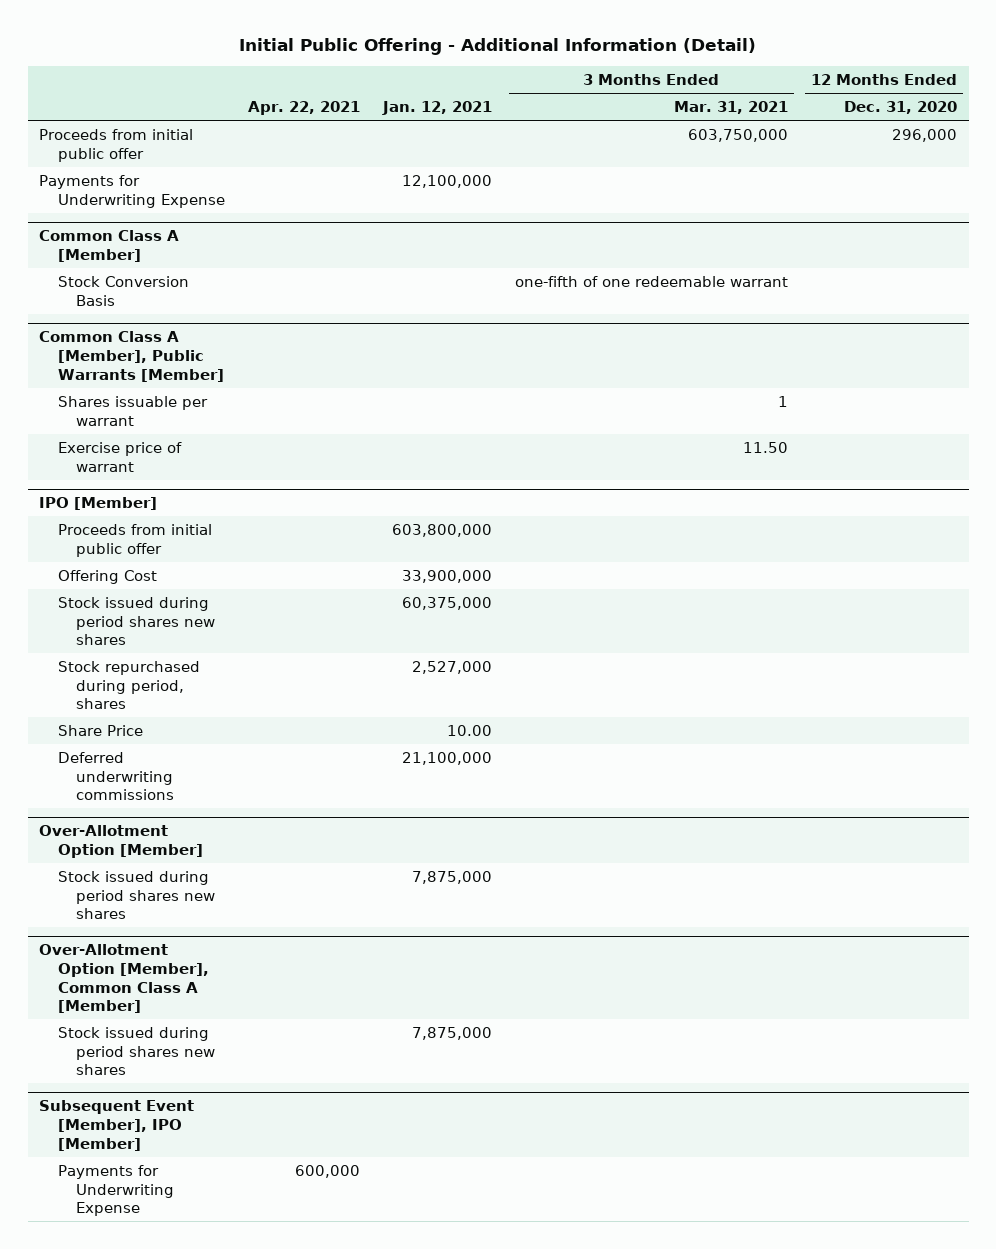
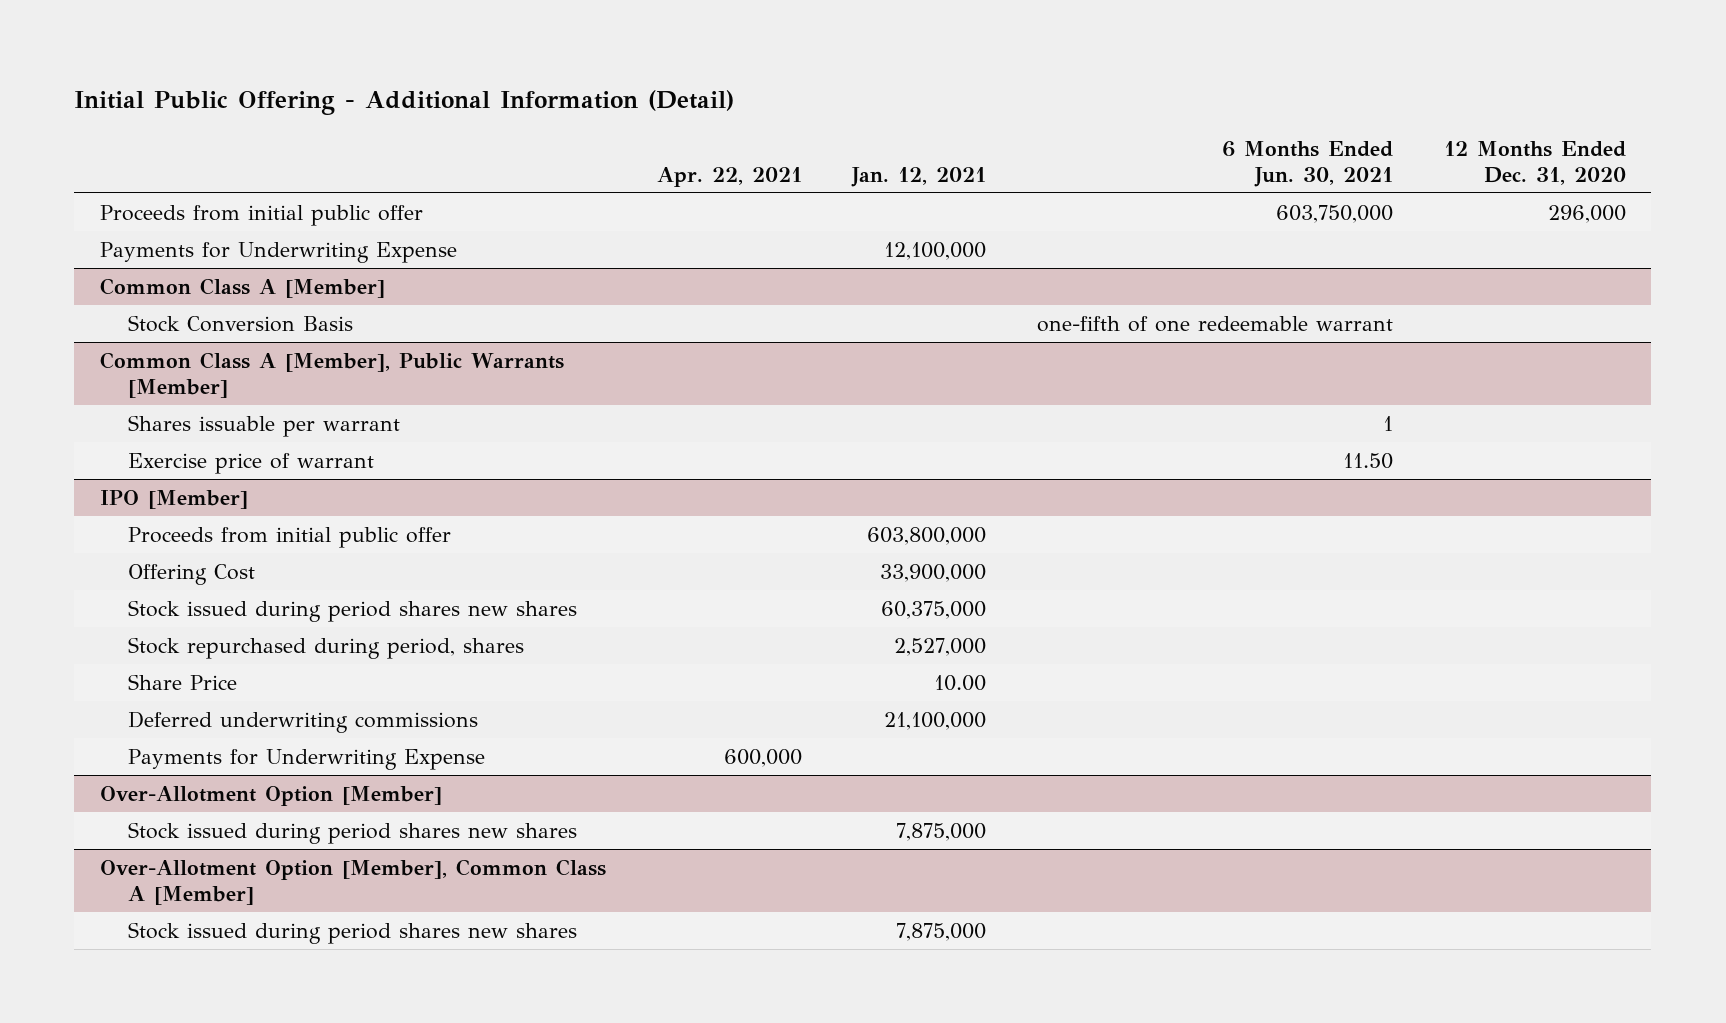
- | Apr. 22, 2021 | Jan. 12, 2021 | 3 Months Ended Mar. 31, 2021 | 12 Months Ended Dec. 31, 2020
+ | Apr. 22, 2021 | Jan. 12, 2021 | 6 Months Ended Jun. 30, 2021 | 12 Months Ended Dec. 31, 2020
@ IPO [Member]
+ Payments for Underwriting Expense | 600,000 | | |
- Subsequent Event [Member], IPO [Member]
- Payments for Underwriting Expense | 600,000 | | |

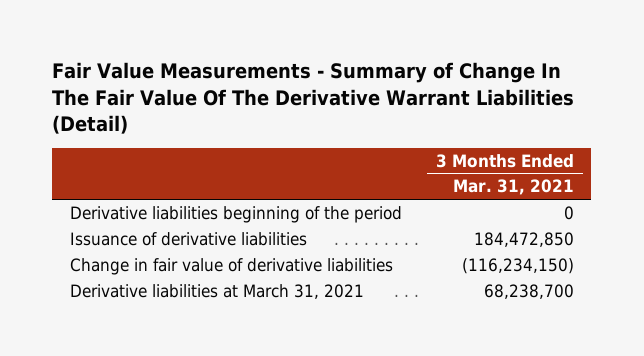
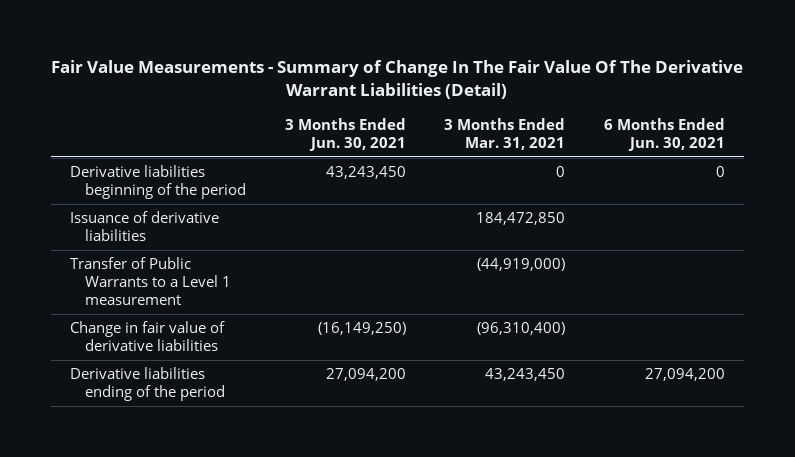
- | 3 Months Ended Mar. 31, 2021
+ | 3 Months Ended Jun. 30, 2021 | 3 Months Ended Mar. 31, 2021 | 6 Months Ended Jun. 30, 2021
- Change in fair value of derivative liabilities | (116,234,150)
- Derivative liabilities at March 31, 2021 | 68,238,700
+ Transfer of Public Warrants to a Level 1 measurement | | (44,919,000) |
+ Change in fair value of derivative liabilities | (16,149,250) | (96,310,400) |
+ Derivative liabilities ending of the period | 27,094,200 | 43,243,450 | 27,094,200

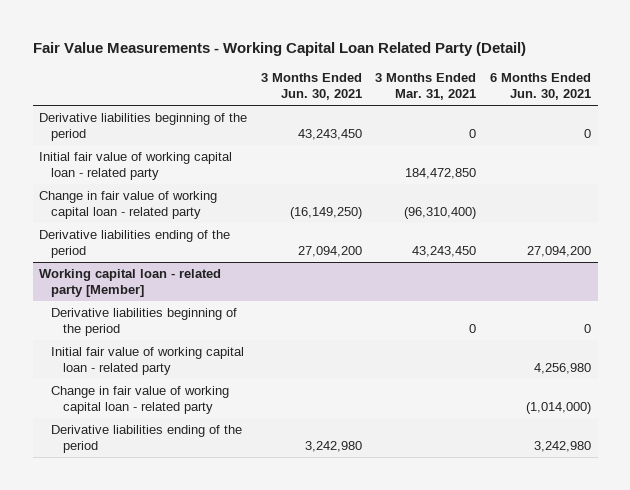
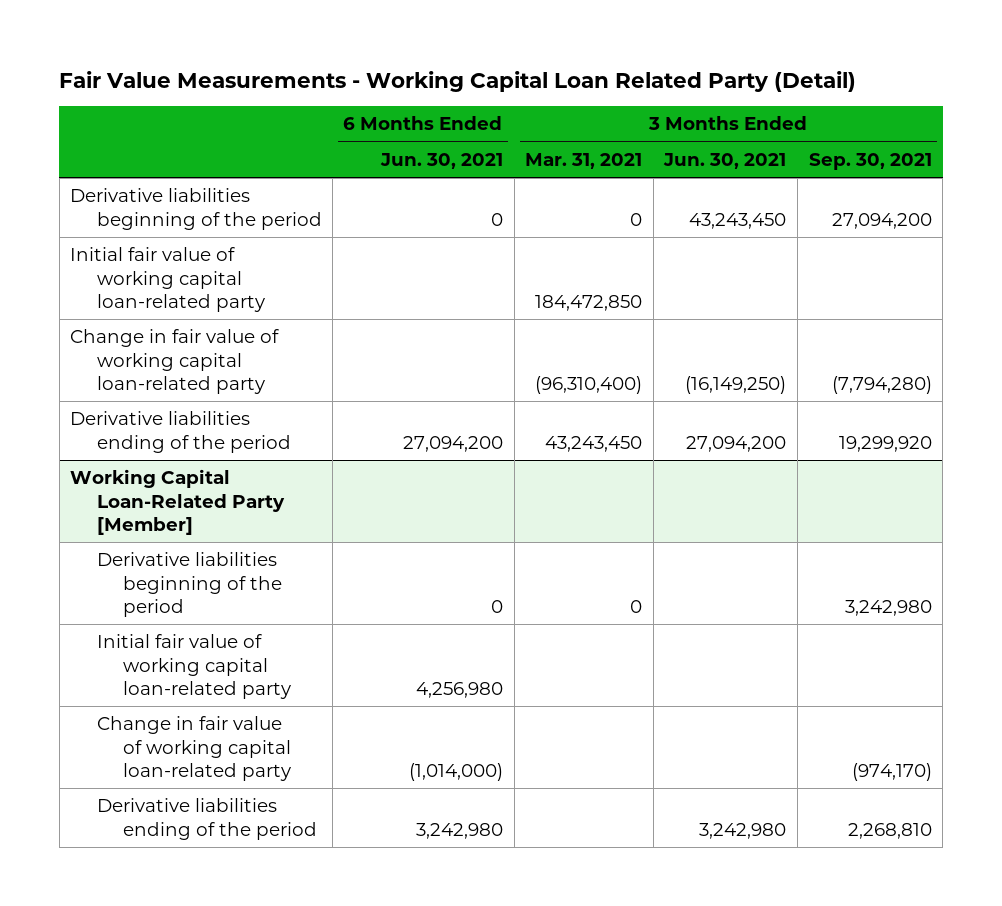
- | 3 Months Ended Jun. 30, 2021 | 3 Months Ended Mar. 31, 2021 | 6 Months Ended Jun. 30, 2021
+ | 6 Months Ended Jun. 30, 2021 | 3 Months Ended Mar. 31, 2021 | 3 Months Ended Jun. 30, 2021 | 3 Months Ended Sep. 30, 2021
- Initial fair value of working capital loan - related party | | 184,472,850 |
- Change in fair value of working capital loan - related party | (16,149,250) | (96,310,400) |
+ Initial fair value of working capital loan-related party | | 184,472,850 | |
+ Change in fair value of working capital loan-related party | | (96,310,400) | (16,149,250) | (7,794,280)
- Working capital loan - related party [Member]
+ Working Capital Loan-Related Party [Member]
- Initial fair value of working capital loan - related party | | | 4,256,980
- Change in fair value of working capital loan - related party | | | (1,014,000)
+ Initial fair value of working capital loan-related party | 4,256,980 | | |
+ Change in fair value of working capital loan-related party | (1,014,000) | | | (974,170)

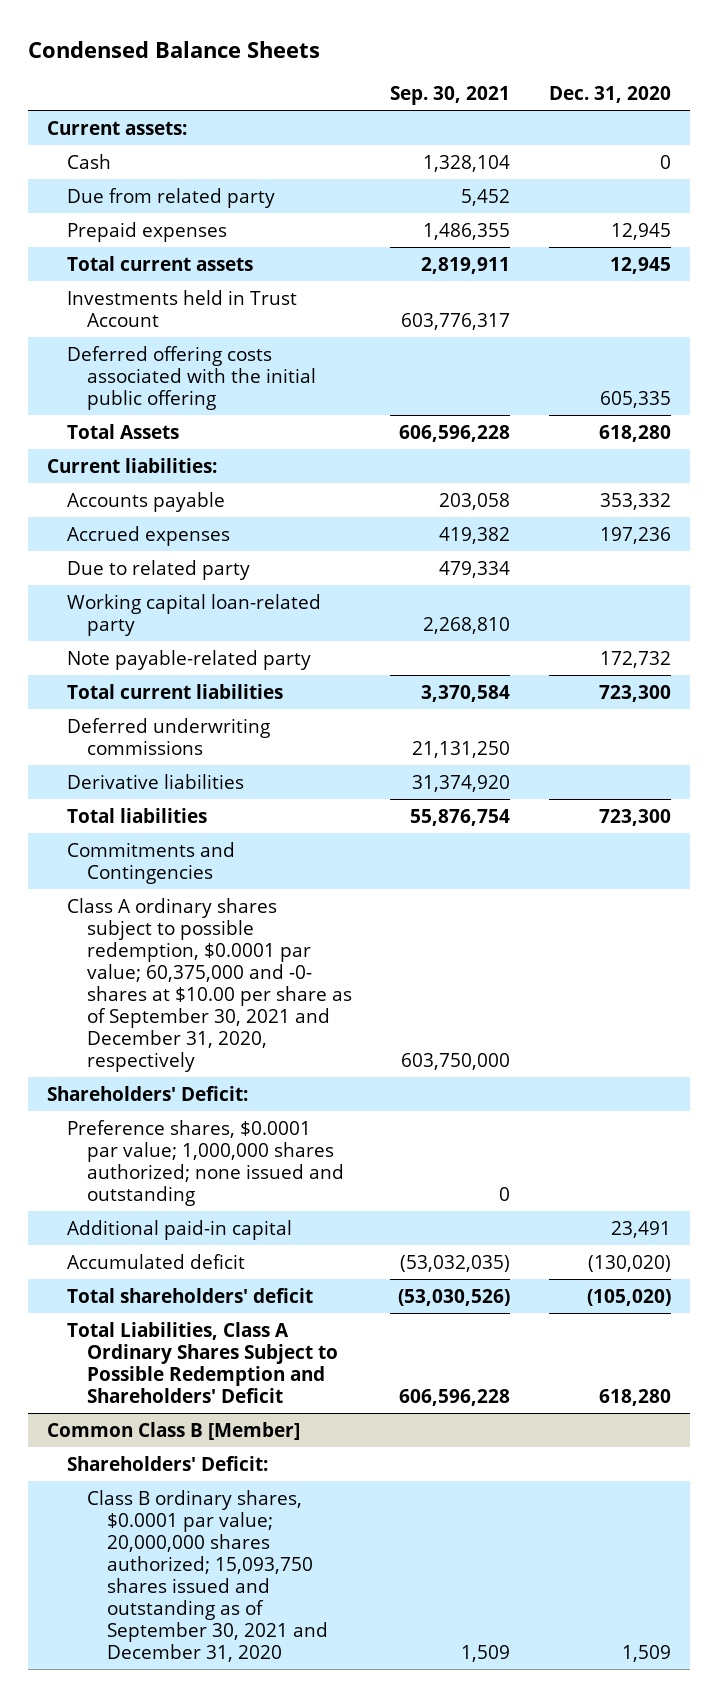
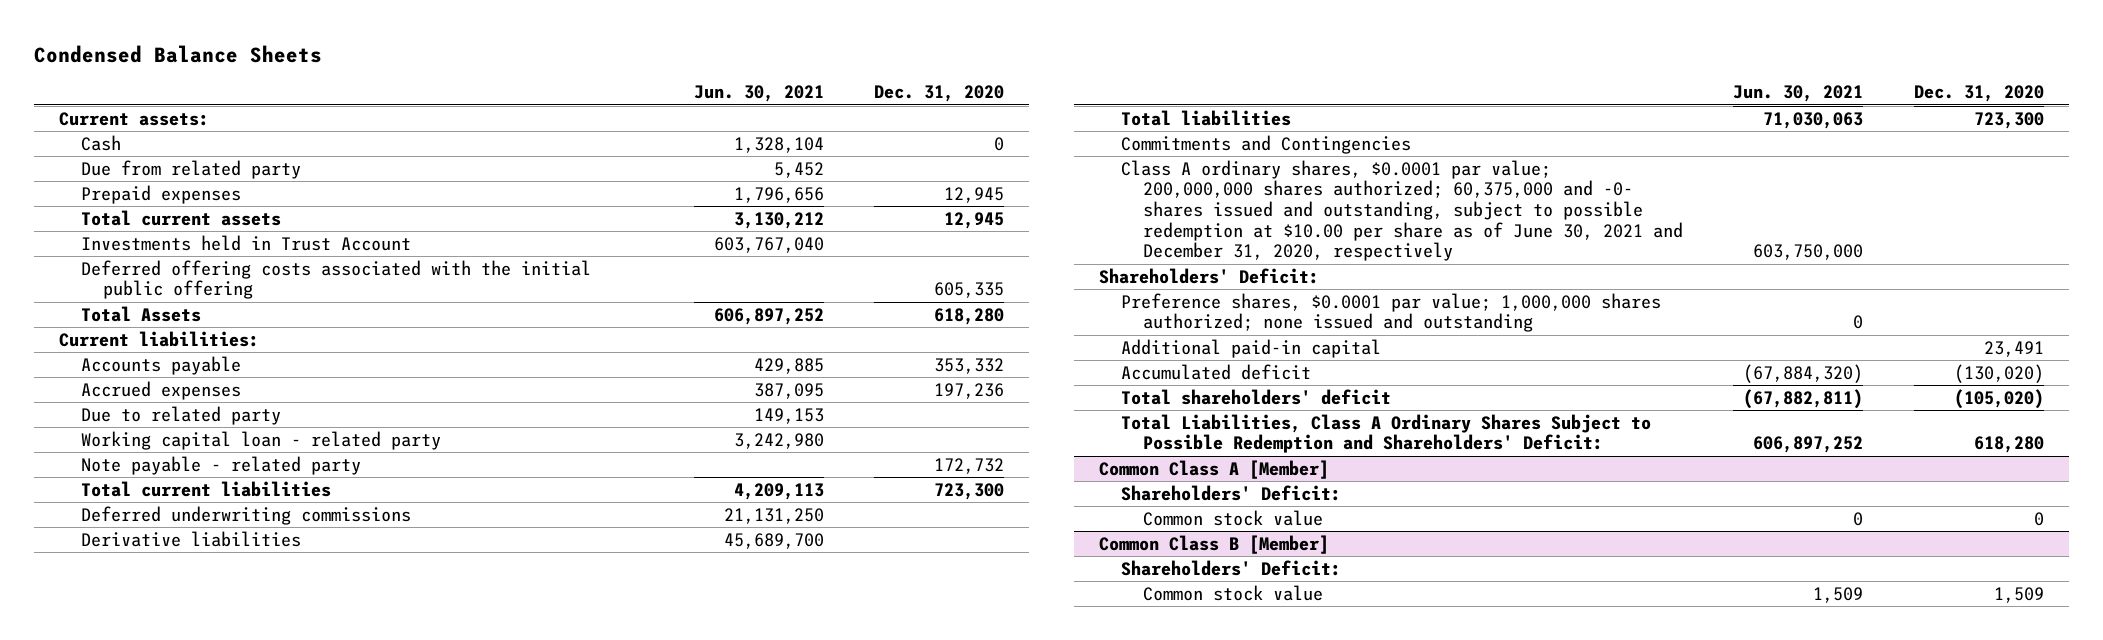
- | Sep. 30, 2021 | Dec. 31, 2020
+ | Jun. 30, 2021 | Dec. 31, 2020
- Working capital loan-related party | 2,268,810 |
- Note payable-related party | | 172,732
+ Working capital loan - related party | 3,242,980 |
+ Note payable - related party | | 172,732
- Class A ordinary shares subject to possible redemption, $0.0001 par value; 60,375,000 and -0- shares at $10.00 per share as of September 30, 2021 and December 31, 2020, respectively | 603,750,000 |
+ Class A ordinary shares, $0.0001 par value; 200,000,000 shares authorized; 60,375,000 and -0- shares issued and outstanding, subject to possible redemption at $10.00 per share as of June 30, 2021 and December 31, 2020, respectively | 603,750,000 |
- Total Liabilities, Class A Ordinary Shares Subject to Possible Redemption and Shareholders' Deficit | 606,596,228 | 618,280
+ Total Liabilities, Class A Ordinary Shares Subject to Possible Redemption and Shareholders' Deficit: | 606,897,252 | 618,280
+ Common Class A [Member]
+ Shareholders' Deficit:
+ Common stock value | 0 | 0
@ Common Class B [Member]
- Class B ordinary shares, $0.0001 par value; 20,000,000 shares authorized; 15,093,750 shares issued and outstanding as of September 30, 2021 and December 31, 2020 | 1,509 | 1,509
+ Common stock value | 1,509 | 1,509

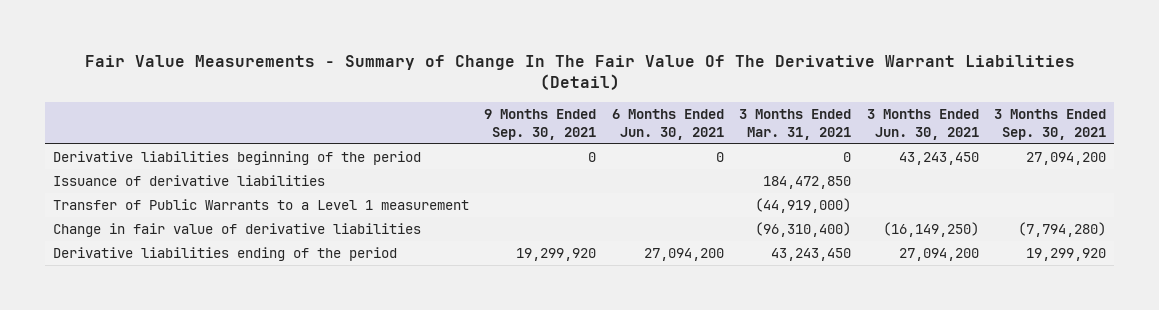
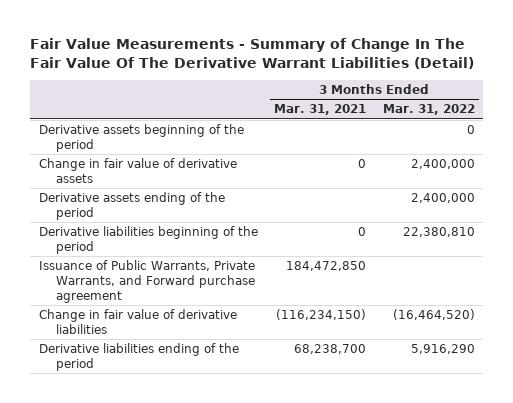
- | 9 Months Ended Sep. 30, 2021 | 6 Months Ended Jun. 30, 2021 | 3 Months Ended Mar. 31, 2021 | 3 Months Ended Jun. 30, 2021 | 3 Months Ended Sep. 30, 2021
+ | 3 Months Ended Mar. 31, 2021 | 3 Months Ended Mar. 31, 2022
+ Derivative assets beginning of the period | | 0
+ Change in fair value of derivative assets | 0 | 2,400,000
+ Derivative assets ending of the period | | 2,400,000
- Issuance of derivative liabilities | | | 184,472,850 | |
- Transfer of Public Warrants to a Level 1 measurement | | | (44,919,000) | |
- Change in fair value of derivative liabilities | | | (96,310,400) | (16,149,250) | (7,794,280)
- Derivative liabilities ending of the period | 19,299,920 | 27,094,200 | 43,243,450 | 27,094,200 | 19,299,920
+ Issuance of Public Warrants, Private Warrants, and Forward purchase agreement | 184,472,850 |
+ Change in fair value of derivative liabilities | (116,234,150) | (16,464,520)
+ Derivative liabilities ending of the period | 68,238,700 | 5,916,290

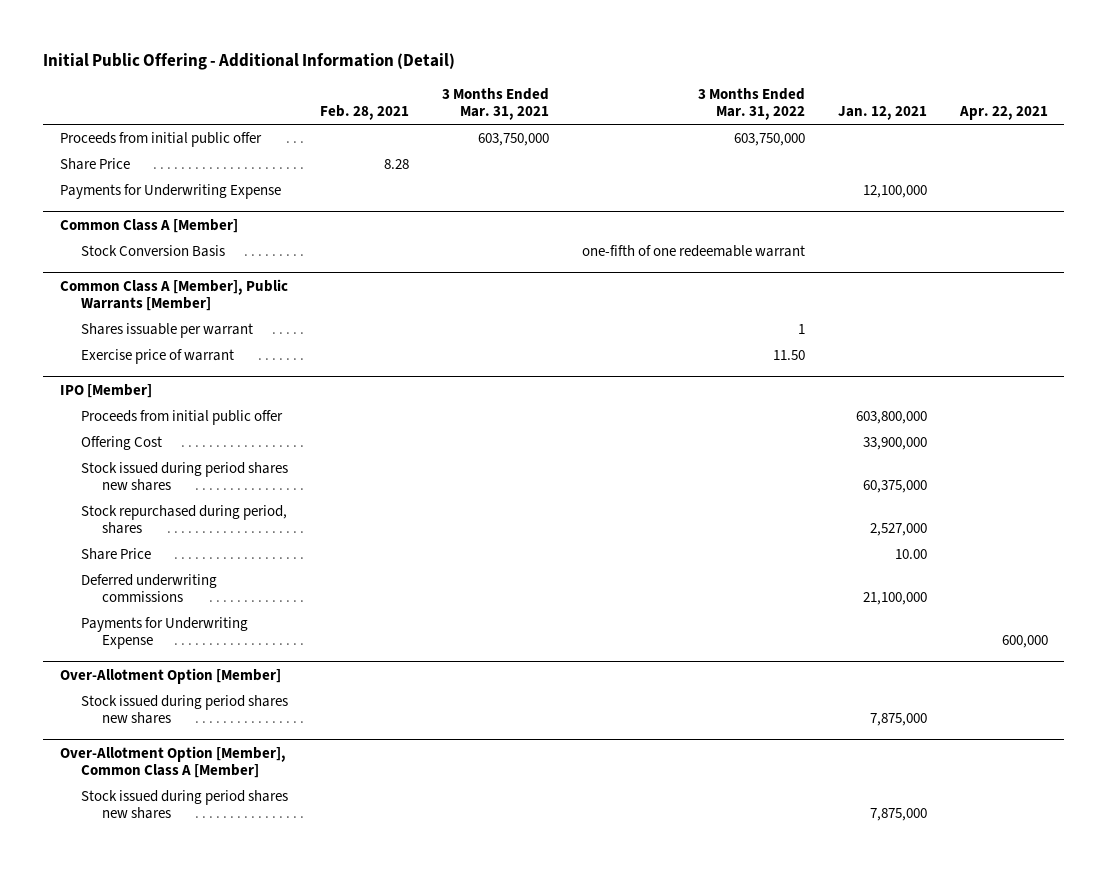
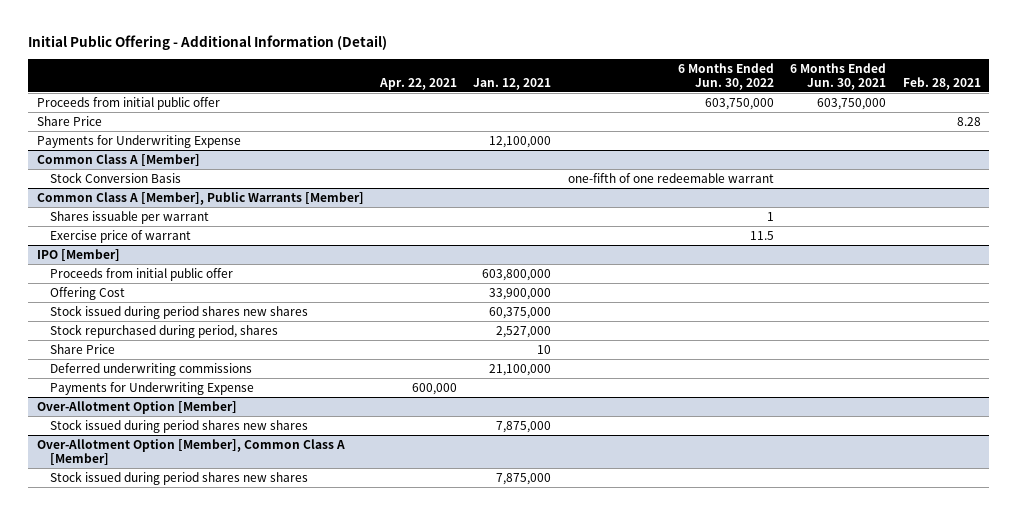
- | Feb. 28, 2021 | 3 Months Ended Mar. 31, 2021 | 3 Months Ended Mar. 31, 2022 | Jan. 12, 2021 | Apr. 22, 2021
+ | Apr. 22, 2021 | Jan. 12, 2021 | 6 Months Ended Jun. 30, 2022 | 6 Months Ended Jun. 30, 2021 | Feb. 28, 2021
@ IPO [Member]
- Share Price | | | | 10.00 |
+ Share Price | | 10 | | |

